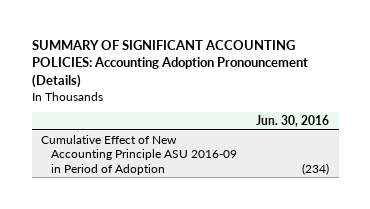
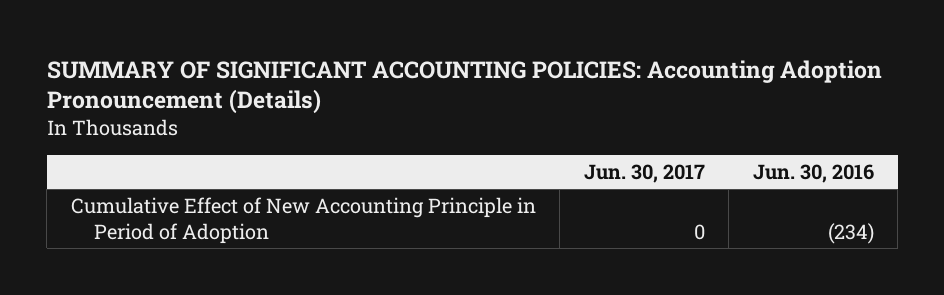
- | Jun. 30, 2016
+ | Jun. 30, 2017 | Jun. 30, 2016
- Cumulative Effect of New Accounting Principle ASU 2016-09 in Period of Adoption | (234)
+ Cumulative Effect of New Accounting Principle in Period of Adoption | 0 | (234)

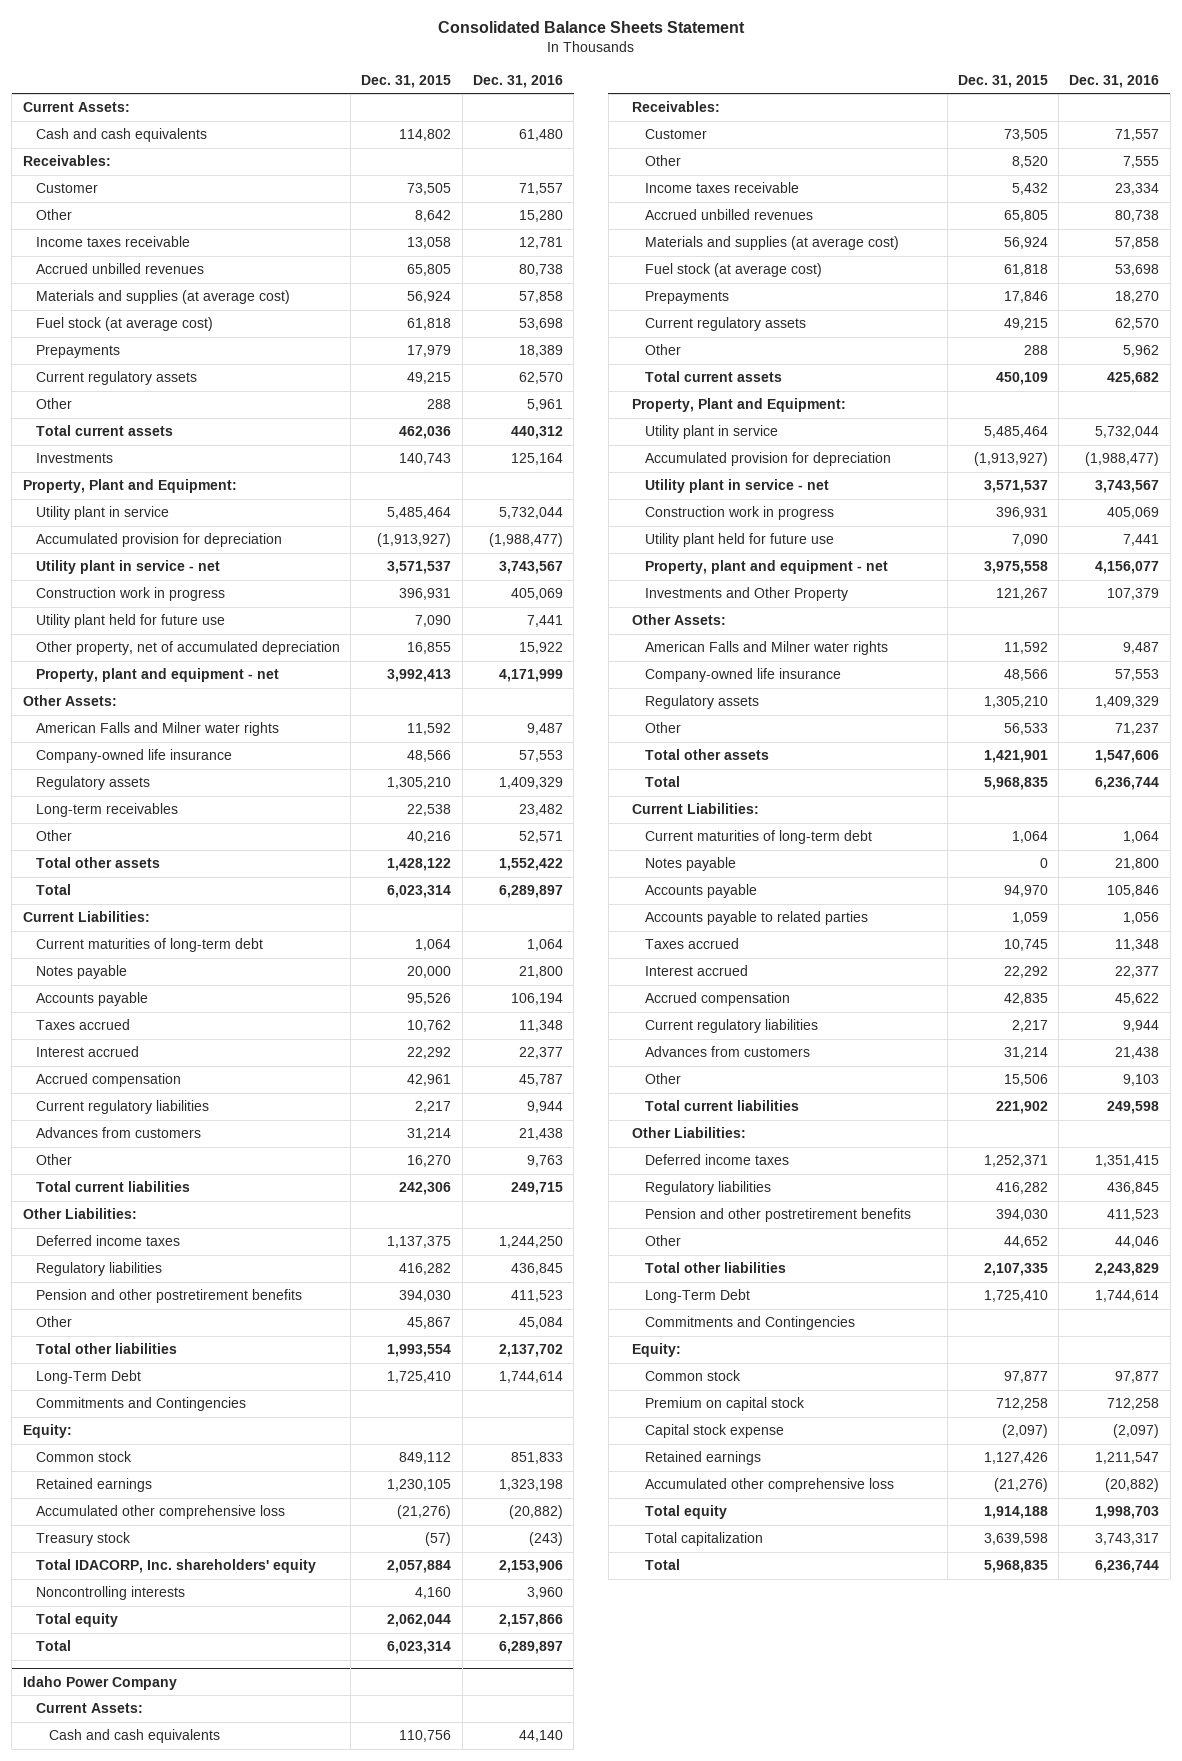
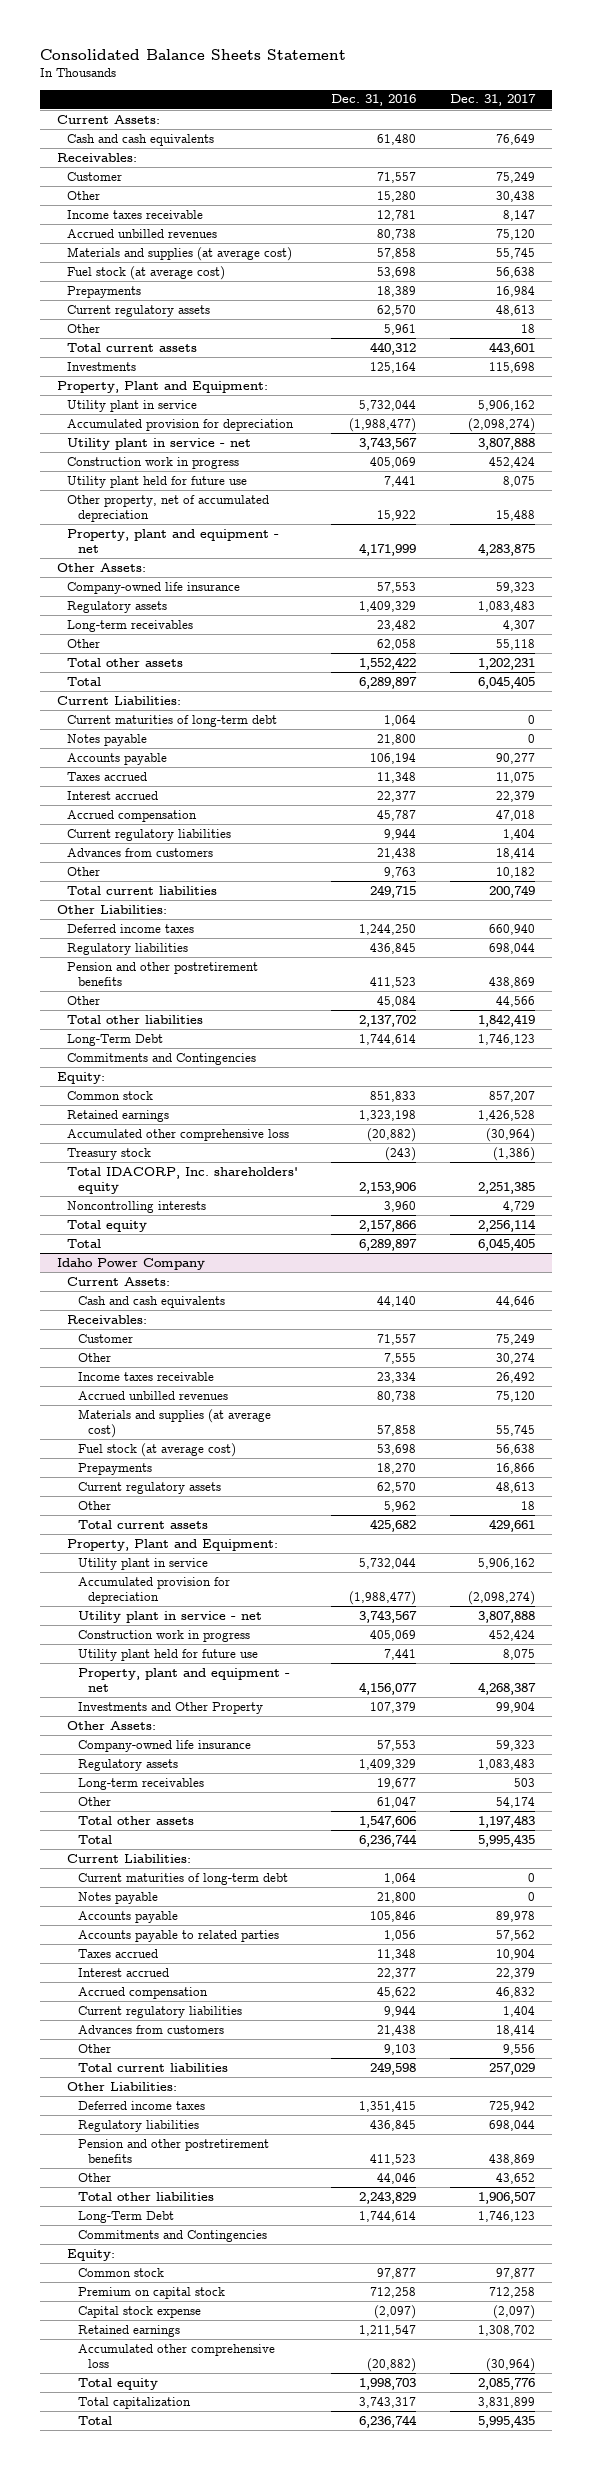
- | Dec. 31, 2015 | Dec. 31, 2016
+ | Dec. 31, 2016 | Dec. 31, 2017
- American Falls and Milner water rights | 11,592 | 9,487
- Other | 40,216 | 52,571
+ Other | 62,058 | 55,118
@ Idaho Power Company
- American Falls and Milner water rights | 11,592 | 9,487
- Other | 56,533 | 71,237
+ Long-term receivables | 19,677 | 503
+ Other | 61,047 | 54,174

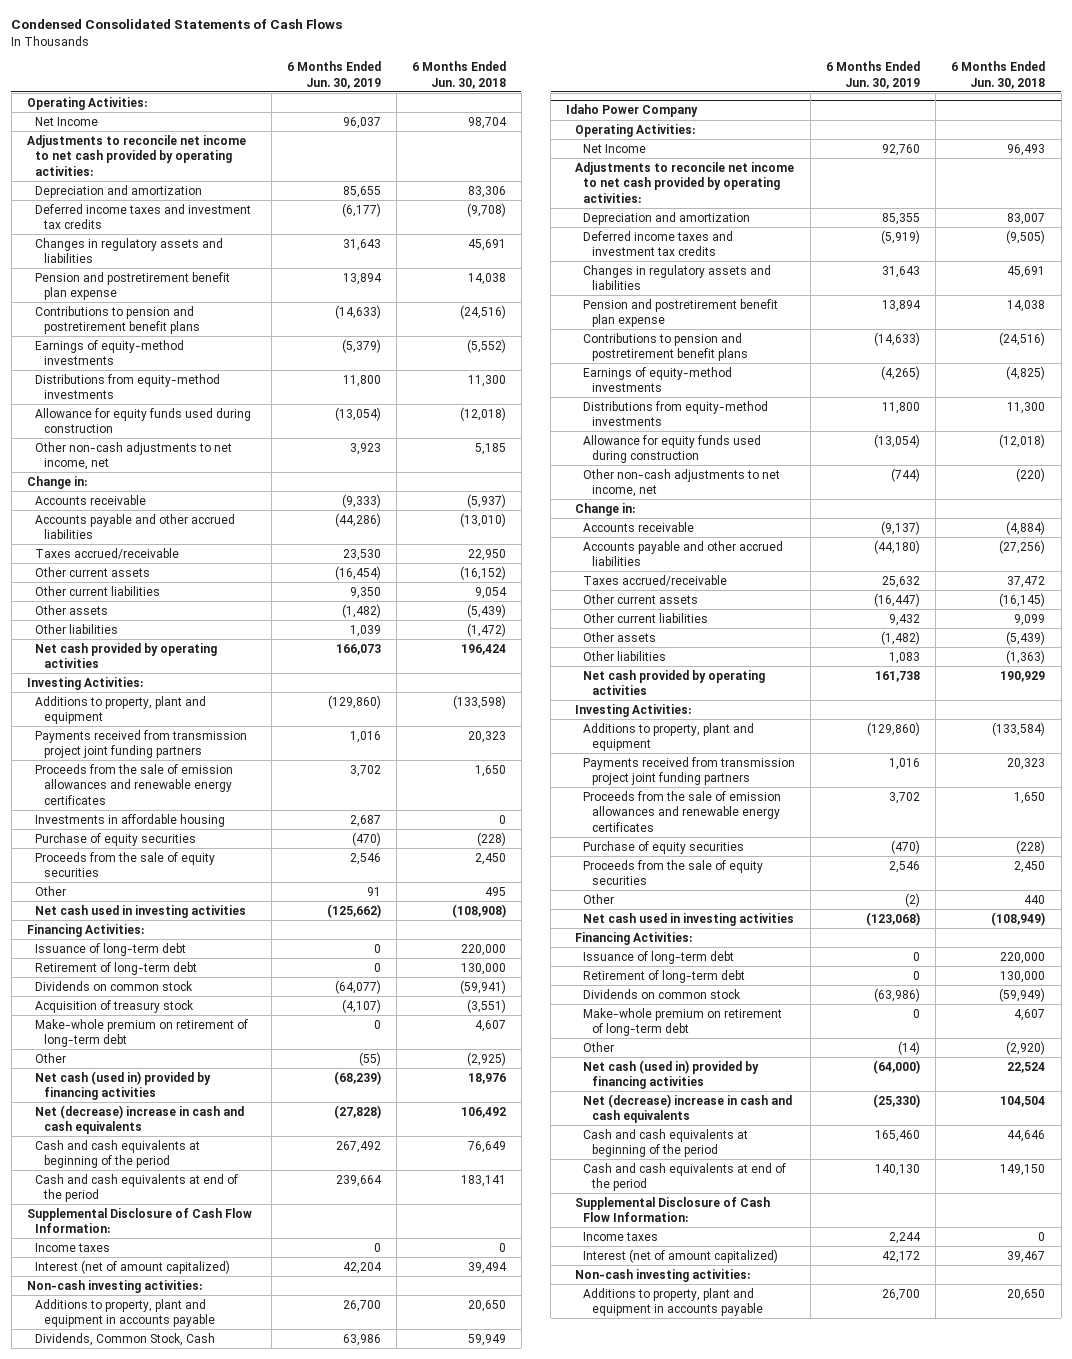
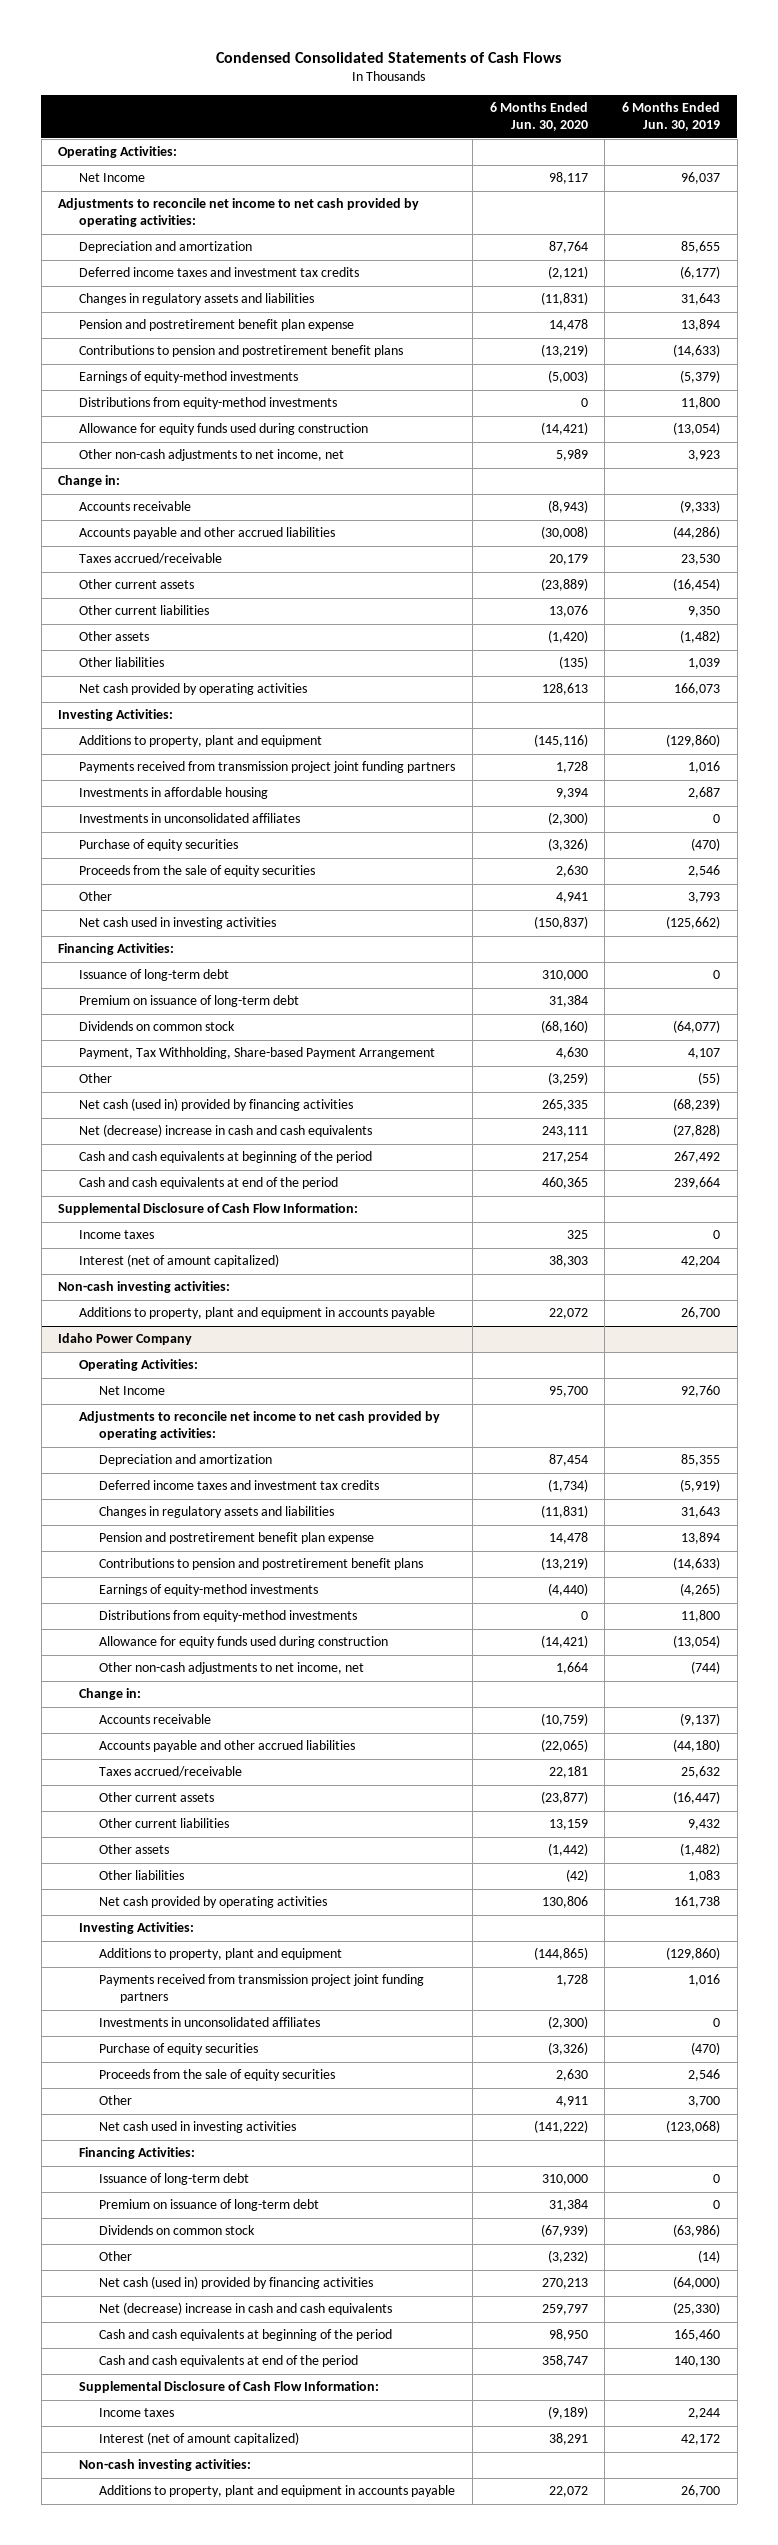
- | 6 Months Ended Jun. 30, 2019 | 6 Months Ended Jun. 30, 2018
+ | 6 Months Ended Jun. 30, 2020 | 6 Months Ended Jun. 30, 2019
- Proceeds from the sale of emission allowances and renewable energy certificates | 3,702 | 1,650
+ Investments in unconsolidated affiliates | (2,300) | 0
- Other | 91 | 495
+ Other | 4,941 | 3,793
- Retirement of long-term debt | 0 | 130,000
+ Premium on issuance of long-term debt | 31,384 |
- Acquisition of treasury stock | (4,107) | (3,551)
- Make-whole premium on retirement of long-term debt | 0 | 4,607
+ Payment, Tax Withholding, Share-based Payment Arrangement | 4,630 | 4,107
- Dividends, Common Stock, Cash | 63,986 | 59,949
@ Idaho Power Company
- Proceeds from the sale of emission allowances and renewable energy certificates | 3,702 | 1,650
+ Investments in unconsolidated affiliates | (2,300) | 0
- Other | (2) | 440
+ Other | 4,911 | 3,700
- Retirement of long-term debt | 0 | 130,000
+ Premium on issuance of long-term debt | 31,384 | 0
- Make-whole premium on retirement of long-term debt | 0 | 4,607

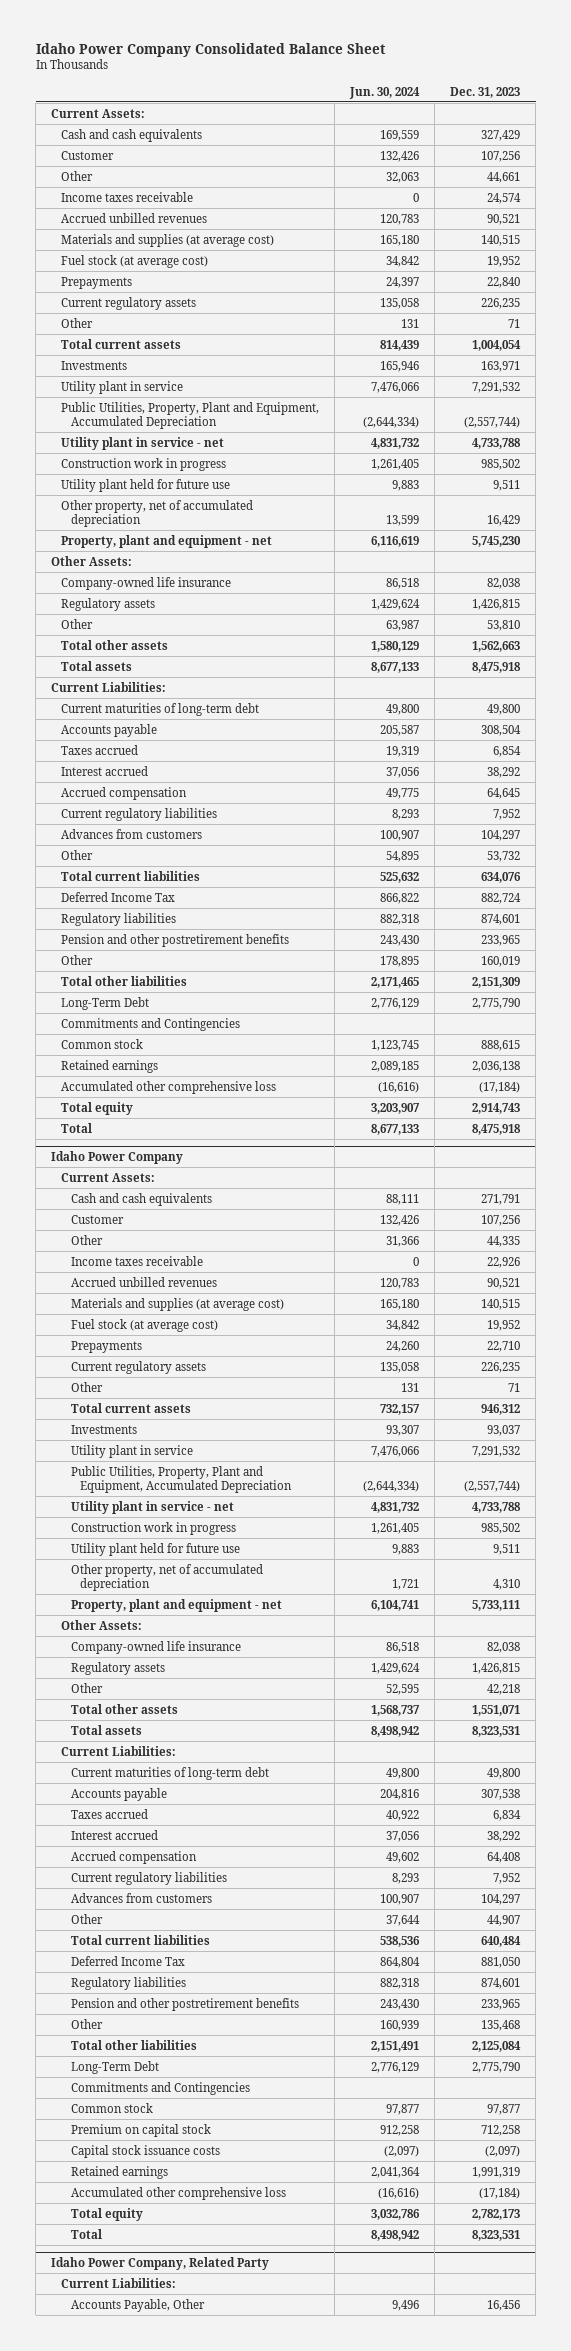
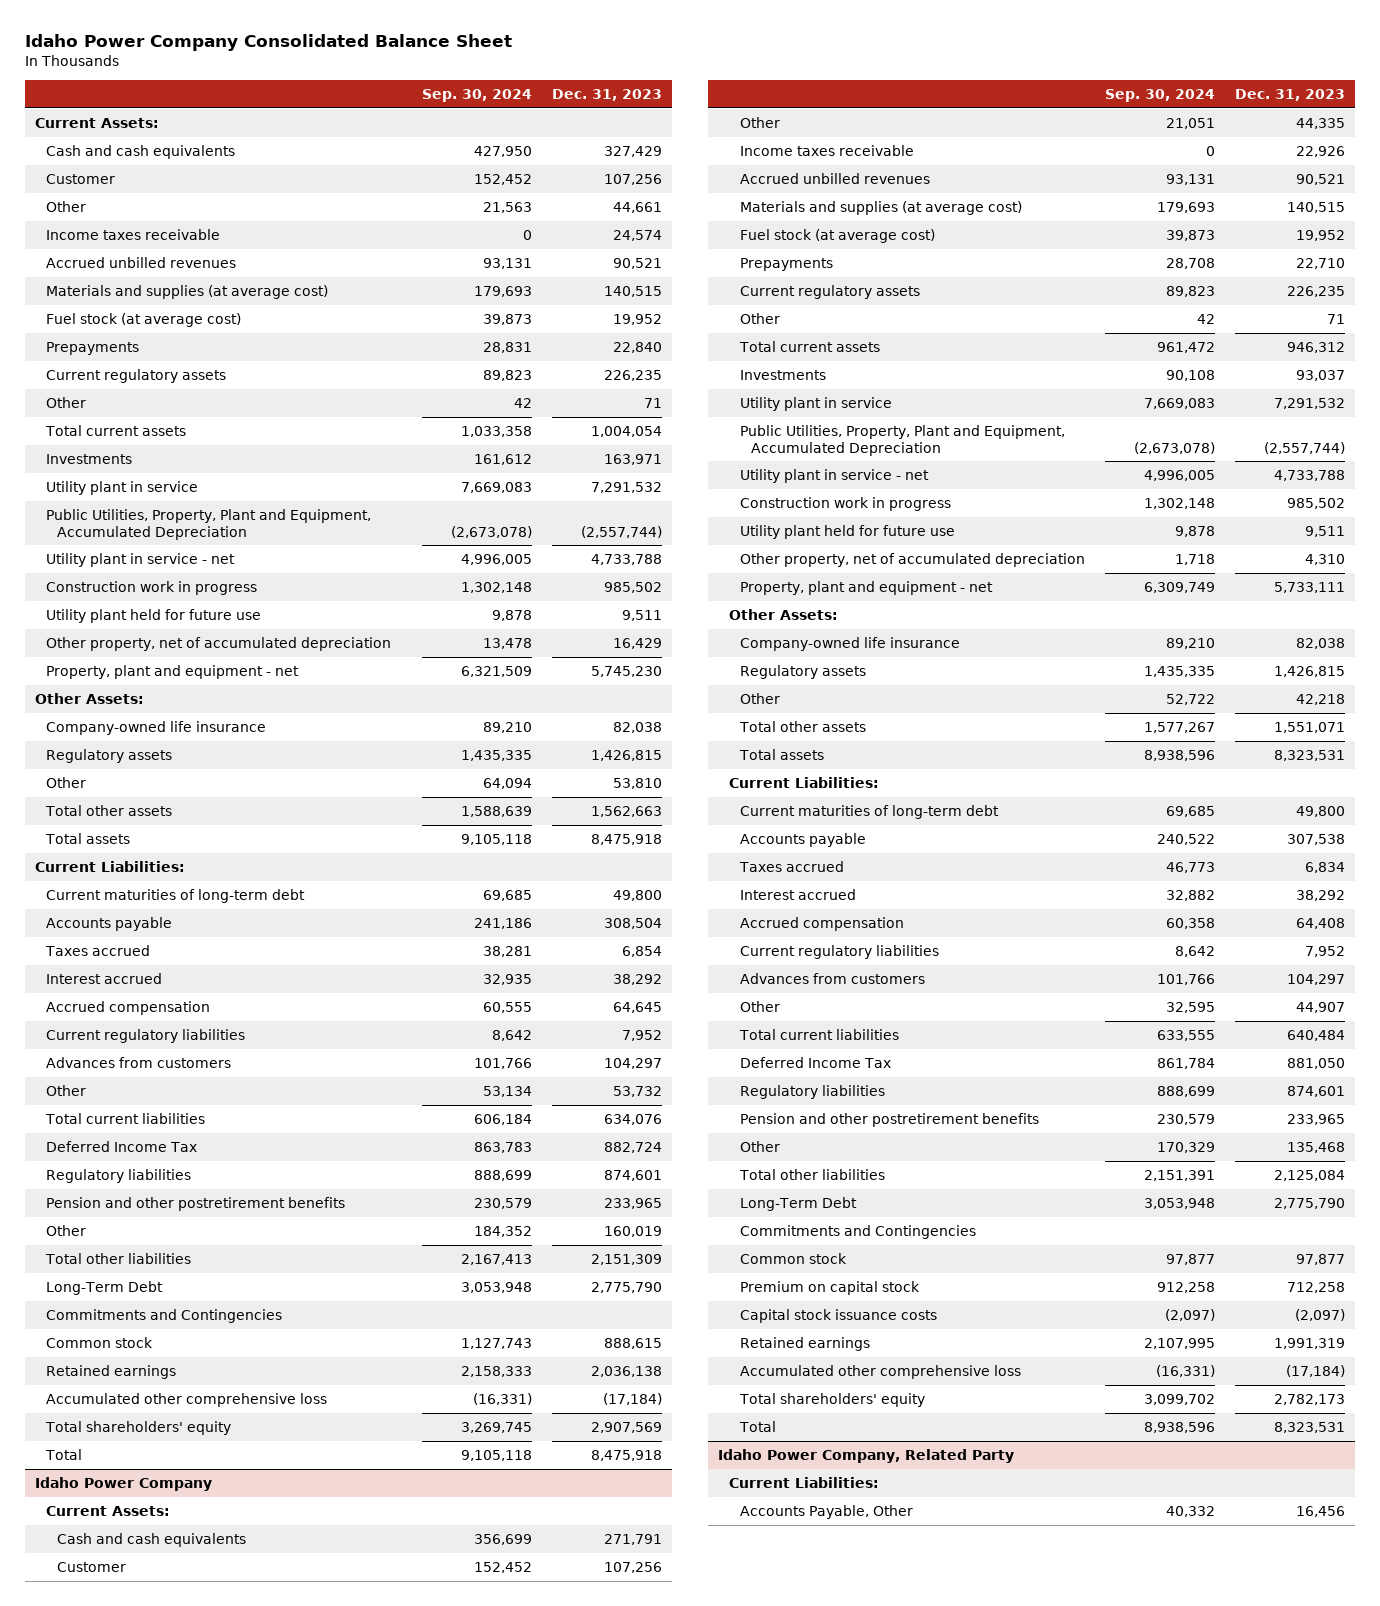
- | Jun. 30, 2024 | Dec. 31, 2023
+ | Sep. 30, 2024 | Dec. 31, 2023
- Total equity | 3,203,907 | 2,914,743
+ Total shareholders' equity | 3,269,745 | 2,907,569
@ Idaho Power Company
- Total equity | 3,032,786 | 2,782,173
+ Total shareholders' equity | 3,099,702 | 2,782,173

